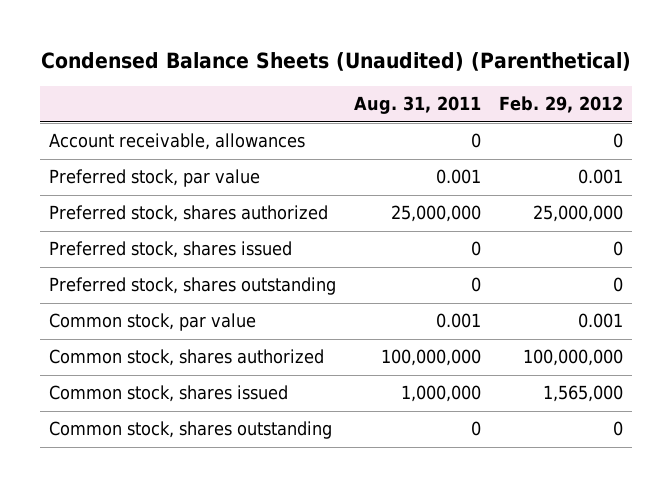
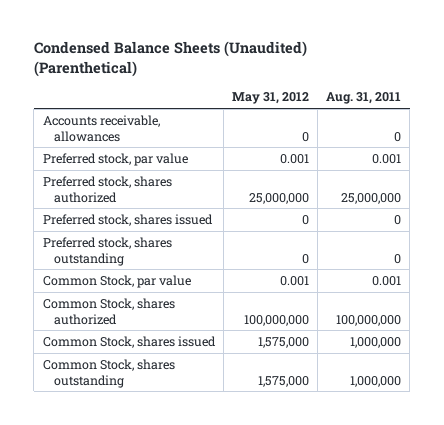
- | Aug. 31, 2011 | Feb. 29, 2012
+ | May 31, 2012 | Aug. 31, 2011
- Account receivable, allowances | 0 | 0
+ Accounts receivable, allowances | 0 | 0
- Common stock, par value | 0.001 | 0.001
- Common stock, shares authorized | 100,000,000 | 100,000,000
- Common stock, shares issued | 1,000,000 | 1,565,000
- Common stock, shares outstanding | 0 | 0
+ Common Stock, par value | 0.001 | 0.001
+ Common Stock, shares authorized | 100,000,000 | 100,000,000
+ Common Stock, shares issued | 1,575,000 | 1,000,000
+ Common Stock, shares outstanding | 1,575,000 | 1,000,000

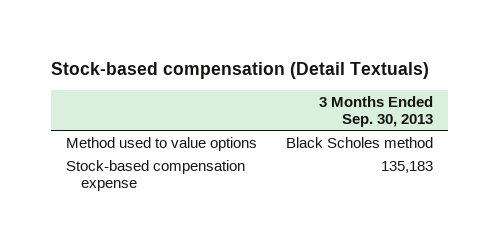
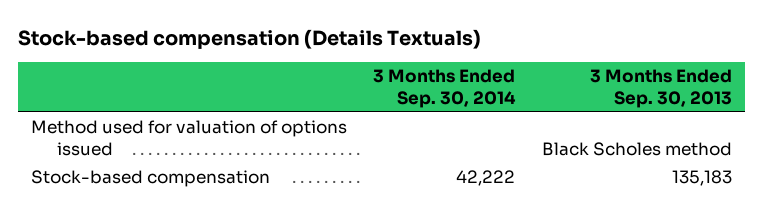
- Stock-based compensation (Detail Textuals)
+ Stock-based compensation (Details Textuals)
- | 3 Months Ended Sep. 30, 2013
+ | 3 Months Ended Sep. 30, 2014 | 3 Months Ended Sep. 30, 2013
- Method used to value options | Black Scholes method
- Stock-based compensation expense | 135,183
+ Method used for valuation of options issued | | Black Scholes method
+ Stock-based compensation | 42,222 | 135,183

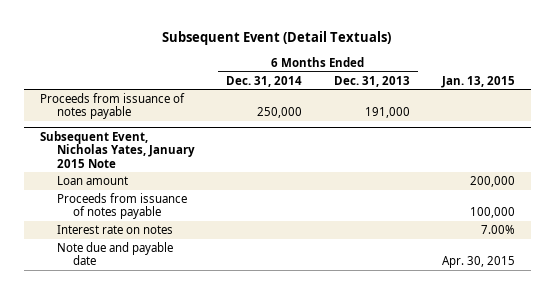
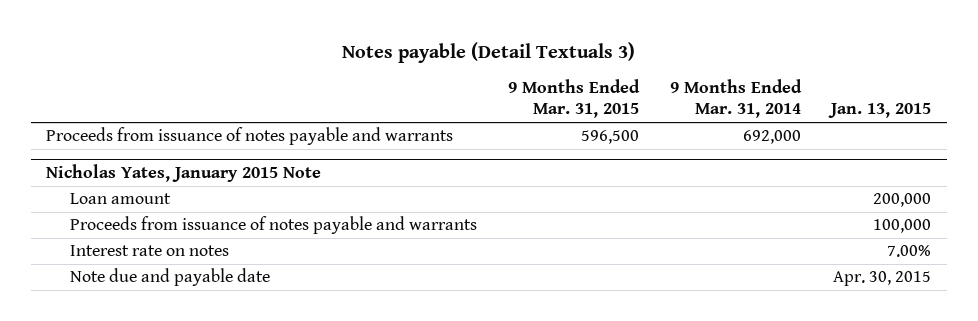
- Subsequent Event (Detail Textuals)
+ Notes payable (Detail Textuals 3)
- | 6 Months Ended Dec. 31, 2014 | 6 Months Ended Dec. 31, 2013 | Jan. 13, 2015
+ | 9 Months Ended Mar. 31, 2015 | 9 Months Ended Mar. 31, 2014 | Jan. 13, 2015
- Proceeds from issuance of notes payable | 250,000 | 191,000 |
- Subsequent Event, Nicholas Yates, January 2015 Note
+ Proceeds from issuance of notes payable and warrants | 596,500 | 692,000 |
+ Nicholas Yates, January 2015 Note
- Proceeds from issuance of notes payable | | | 100,000
+ Proceeds from issuance of notes payable and warrants | | | 100,000

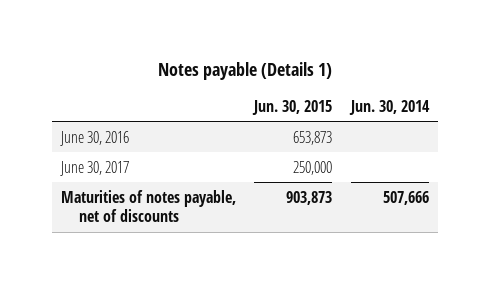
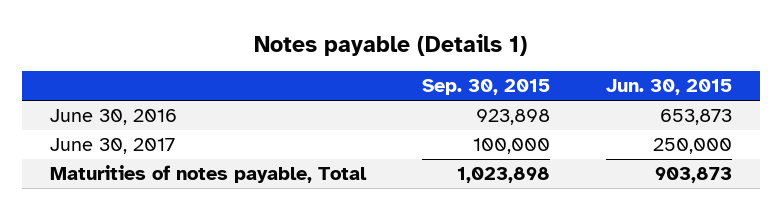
- | Jun. 30, 2015 | Jun. 30, 2014
+ | Sep. 30, 2015 | Jun. 30, 2015
- Maturities of notes payable, net of discounts | 903,873 | 507,666
+ Maturities of notes payable, Total | 1,023,898 | 903,873

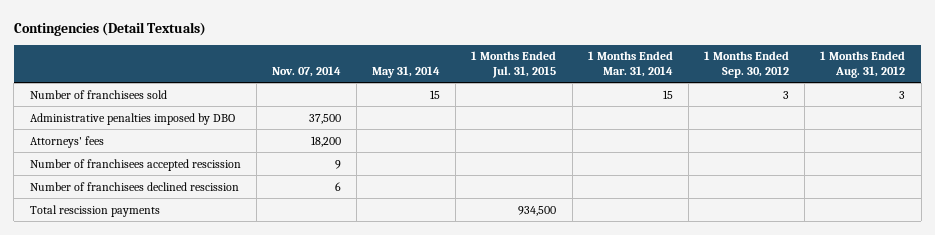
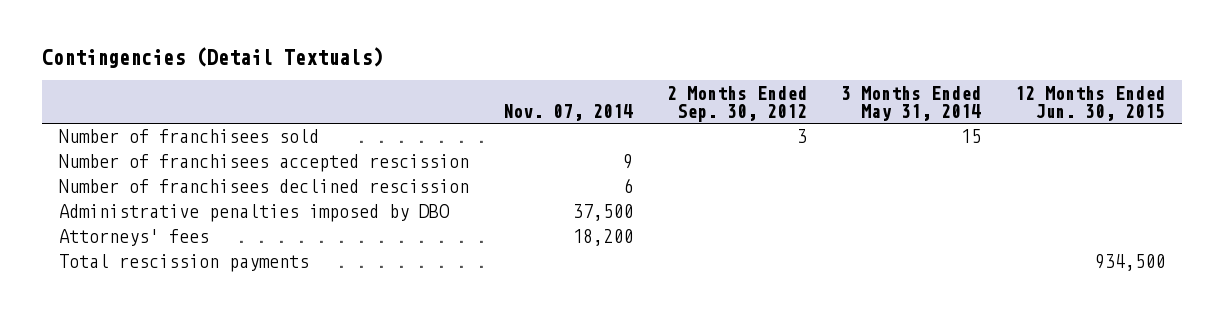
- | Nov. 07, 2014 | May 31, 2014 | 1 Months Ended Jul. 31, 2015 | 1 Months Ended Mar. 31, 2014 | 1 Months Ended Sep. 30, 2012 | 1 Months Ended Aug. 31, 2012
+ | Nov. 07, 2014 | 2 Months Ended Sep. 30, 2012 | 3 Months Ended May 31, 2014 | 12 Months Ended Jun. 30, 2015
moved down: Administrative penalties imposed by DBO | 37,500 | | |
moved down: Attorneys' fees | 18,200 | | |

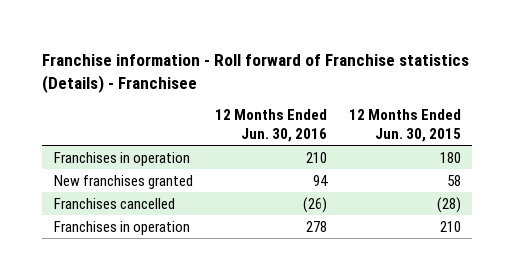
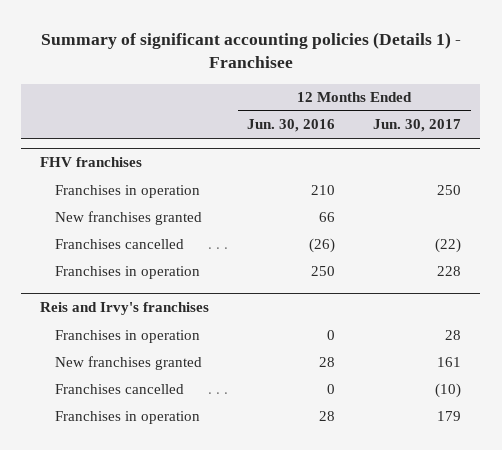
- Franchise information - Roll forward of Franchise statistics (Details) - Franchisee
+ Summary of significant accounting policies (Details 1) - Franchisee
- | 12 Months Ended Jun. 30, 2016 | 12 Months Ended Jun. 30, 2015
+ | 12 Months Ended Jun. 30, 2016 | 12 Months Ended Jun. 30, 2017
+ FHV franchises
- New franchises granted | 94 | 58
+ New franchises granted | 66 |
- Franchises in operation | 278 | 210
+ Franchises in operation | 250 | 228
+ Reis and Irvy's franchises
+ Franchises in operation | 0 | 28
+ New franchises granted | 28 | 161
+ Franchises cancelled | 0 | (10)
+ Franchises in operation | 28 | 179

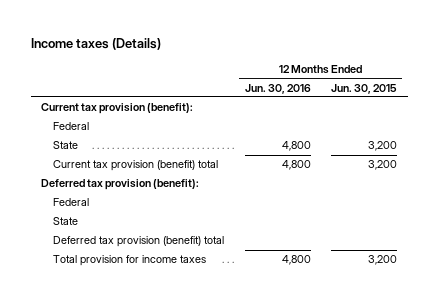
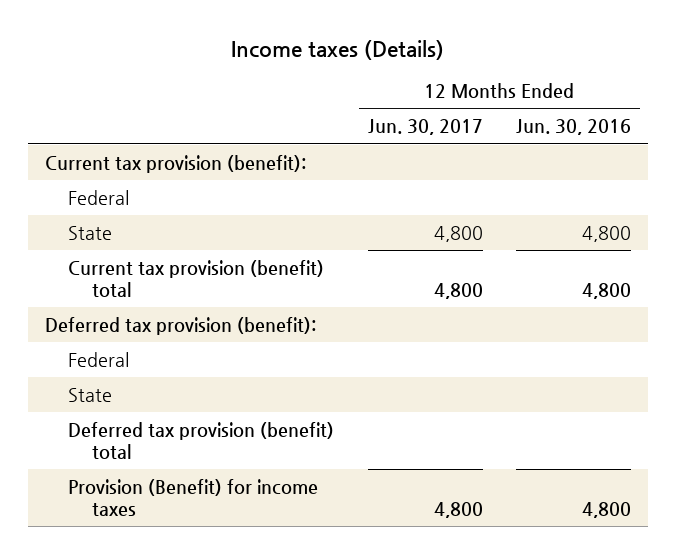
- | 12 Months Ended Jun. 30, 2016 | 12 Months Ended Jun. 30, 2015
+ | 12 Months Ended Jun. 30, 2017 | 12 Months Ended Jun. 30, 2016
- Total provision for income taxes | 4,800 | 3,200
+ Provision (Benefit) for income taxes | 4,800 | 4,800

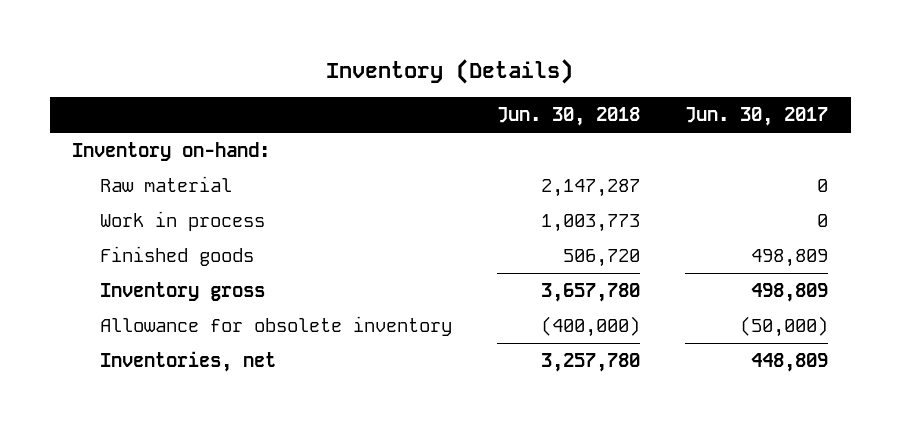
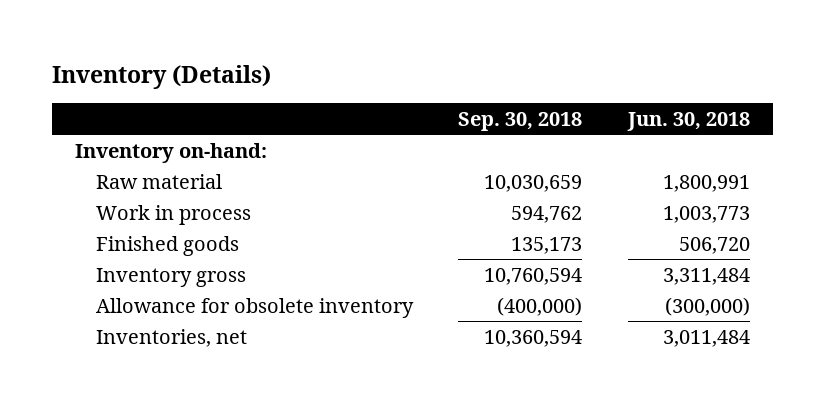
- | Jun. 30, 2018 | Jun. 30, 2017
+ | Sep. 30, 2018 | Jun. 30, 2018
- Raw material | 2,147,287 | 0
+ Raw material | 10,030,659 | 1,800,991
- Inventory gross | 3,657,780 | 498,809
- Allowance for obsolete inventory | (400,000) | (50,000)
- Inventories, net | 3,257,780 | 448,809
+ Inventory gross | 10,760,594 | 3,311,484
+ Allowance for obsolete inventory | (400,000) | (300,000)
+ Inventories, net | 10,360,594 | 3,011,484

